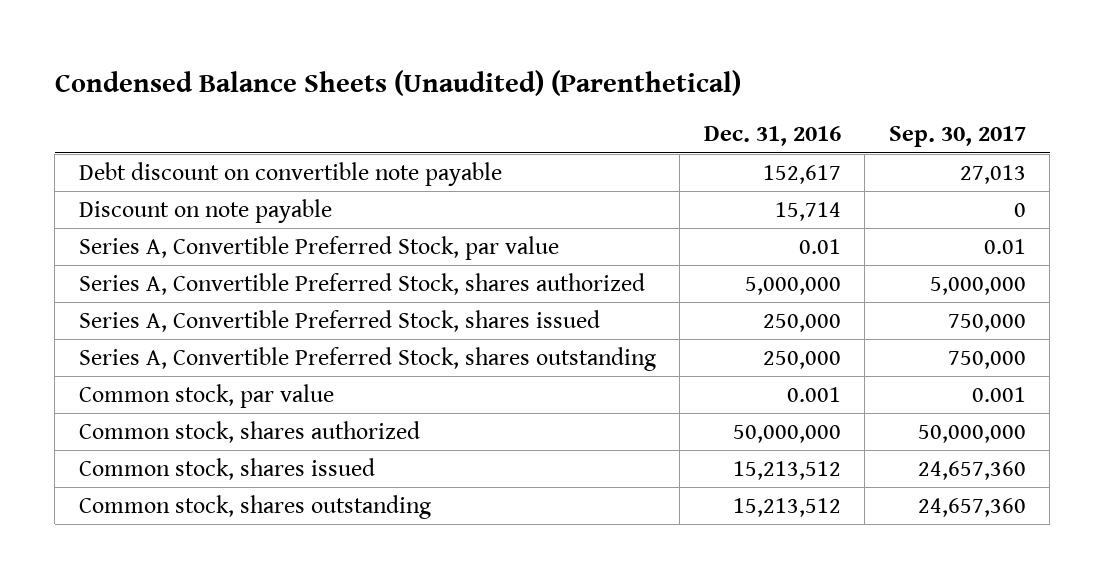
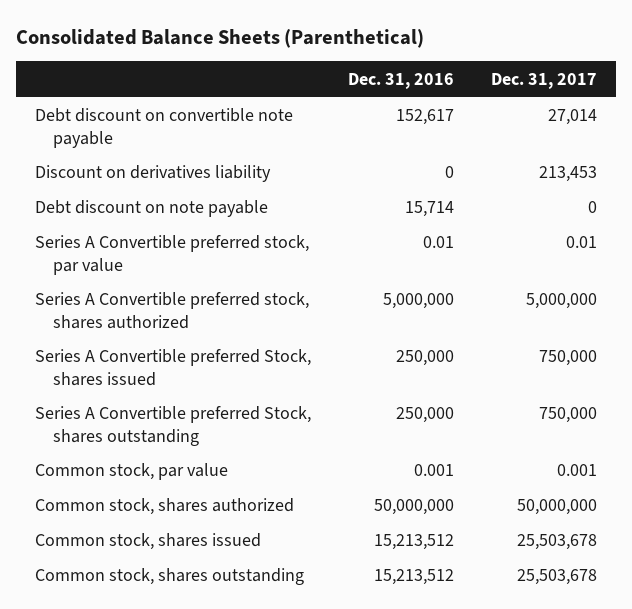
- Condensed Balance Sheets (Unaudited) (Parenthetical)
+ Consolidated Balance Sheets (Parenthetical)
- | Dec. 31, 2016 | Sep. 30, 2017
+ | Dec. 31, 2016 | Dec. 31, 2017
- Discount on note payable | 15,714 | 0
- Series A, Convertible Preferred Stock, par value | 0.01 | 0.01
- Series A, Convertible Preferred Stock, shares authorized | 5,000,000 | 5,000,000
- Series A, Convertible Preferred Stock, shares issued | 250,000 | 750,000
- Series A, Convertible Preferred Stock, shares outstanding | 250,000 | 750,000
+ Discount on derivatives liability | 0 | 213,453
+ Debt discount on note payable | 15,714 | 0
+ Series A Convertible preferred stock, par value | 0.01 | 0.01
+ Series A Convertible preferred stock, shares authorized | 5,000,000 | 5,000,000
+ Series A Convertible preferred Stock, shares issued | 250,000 | 750,000
+ Series A Convertible preferred Stock, shares outstanding | 250,000 | 750,000

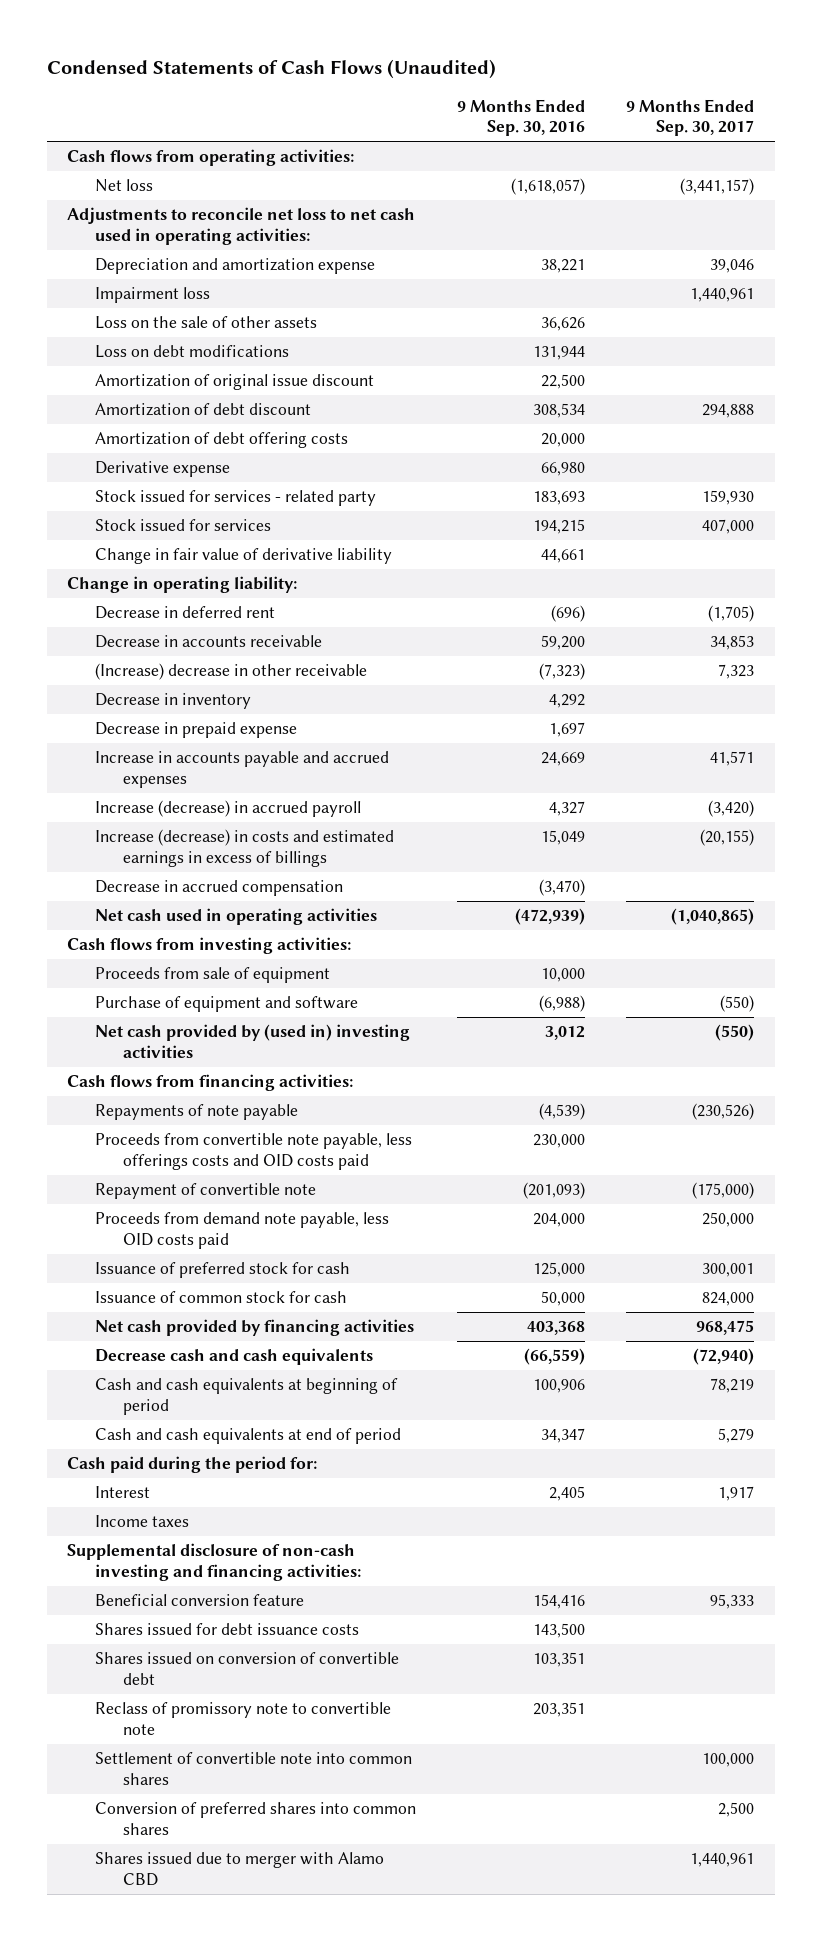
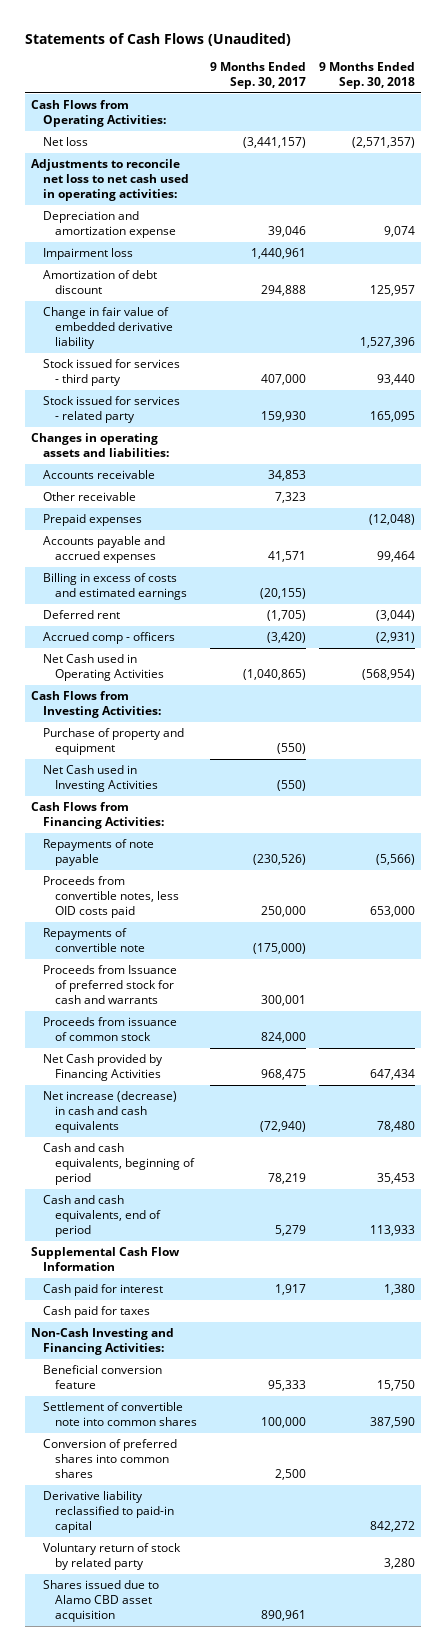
- Condensed Statements of Cash Flows (Unaudited)
+ Statements of Cash Flows (Unaudited)
- | 9 Months Ended Sep. 30, 2016 | 9 Months Ended Sep. 30, 2017
+ | 9 Months Ended Sep. 30, 2017 | 9 Months Ended Sep. 30, 2018
- Cash flows from operating activities:
+ Cash Flows from Operating Activities:
- Loss on the sale of other assets | 36,626 |
- Loss on debt modifications | 131,944 |
- Amortization of original issue discount | 22,500 |
- Amortization of debt offering costs | 20,000 |
- Derivative expense | 66,980 |
+ Change in fair value of embedded derivative liability | | 1,527,396
+ Stock issued for services - third party | 407,000 | 93,440
- Stock issued for services | 194,215 | 407,000
- Change in fair value of derivative liability | 44,661 |
- Change in operating liability:
- Decrease in deferred rent | (696) | (1,705)
- Decrease in accounts receivable | 59,200 | 34,853
- (Increase) decrease in other receivable | (7,323) | 7,323
- Decrease in inventory | 4,292 |
- Decrease in prepaid expense | 1,697 |
- Increase in accounts payable and accrued expenses | 24,669 | 41,571
- Increase (decrease) in accrued payroll | 4,327 | (3,420)
- Increase (decrease) in costs and estimated earnings in excess of billings | 15,049 | (20,155)
- Decrease in accrued compensation | (3,470) |
- Net cash used in operating activities | (472,939) | (1,040,865)
- Cash flows from investing activities:
- Proceeds from sale of equipment | 10,000 |
- Purchase of equipment and software | (6,988) | (550)
- Net cash provided by (used in) investing activities | 3,012 | (550)
- Cash flows from financing activities:
+ Changes in operating assets and liabilities:
+ Accounts receivable | 34,853 |
+ Other receivable | 7,323 |
+ Prepaid expenses | | (12,048)
+ Accounts payable and accrued expenses | 41,571 | 99,464
+ Billing in excess of costs and estimated earnings | (20,155) |
+ Deferred rent | (1,705) | (3,044)
+ Accrued comp - officers | (3,420) | (2,931)
+ Net Cash used in Operating Activities | (1,040,865) | (568,954)
+ Cash Flows from Investing Activities:
+ Purchase of property and equipment | (550) |
+ Net Cash used in Investing Activities | (550) |
+ Cash Flows from Financing Activities:
- Proceeds from convertible note payable, less offerings costs and OID costs paid | 230,000 |
- Repayment of convertible note | (201,093) | (175,000)
- Proceeds from demand note payable, less OID costs paid | 204,000 | 250,000
- Issuance of preferred stock for cash | 125,000 | 300,001
- Issuance of common stock for cash | 50,000 | 824,000
- Net cash provided by financing activities | 403,368 | 968,475
- Decrease cash and cash equivalents | (66,559) | (72,940)
- Cash and cash equivalents at beginning of period | 100,906 | 78,219
- Cash and cash equivalents at end of period | 34,347 | 5,279
- Cash paid during the period for:
- Interest | 2,405 | 1,917
- Income taxes
- Supplemental disclosure of non-cash investing and financing activities:
+ Proceeds from convertible notes, less OID costs paid | 250,000 | 653,000
+ Repayments of convertible note | (175,000) |
+ Proceeds from Issuance of preferred stock for cash and warrants | 300,001 |
+ Proceeds from issuance of common stock | 824,000 |
+ Net Cash provided by Financing Activities | 968,475 | 647,434
+ Net increase (decrease) in cash and cash equivalents | (72,940) | 78,480
+ Cash and cash equivalents, beginning of period | 78,219 | 35,453
+ Cash and cash equivalents, end of period | 5,279 | 113,933
+ Supplemental Cash Flow Information
+ Cash paid for interest | 1,917 | 1,380
+ Cash paid for taxes
+ Non-Cash Investing and Financing Activities:
- Shares issued for debt issuance costs | 143,500 |
- Shares issued on conversion of convertible debt | 103,351 |
- Reclass of promissory note to convertible note | 203,351 |
- Shares issued due to merger with Alamo CBD | | 1,440,961
+ Derivative liability reclassified to paid-in capital | | 842,272
+ Voluntary return of stock by related party | | 3,280
+ Shares issued due to Alamo CBD asset acquisition | 890,961 |

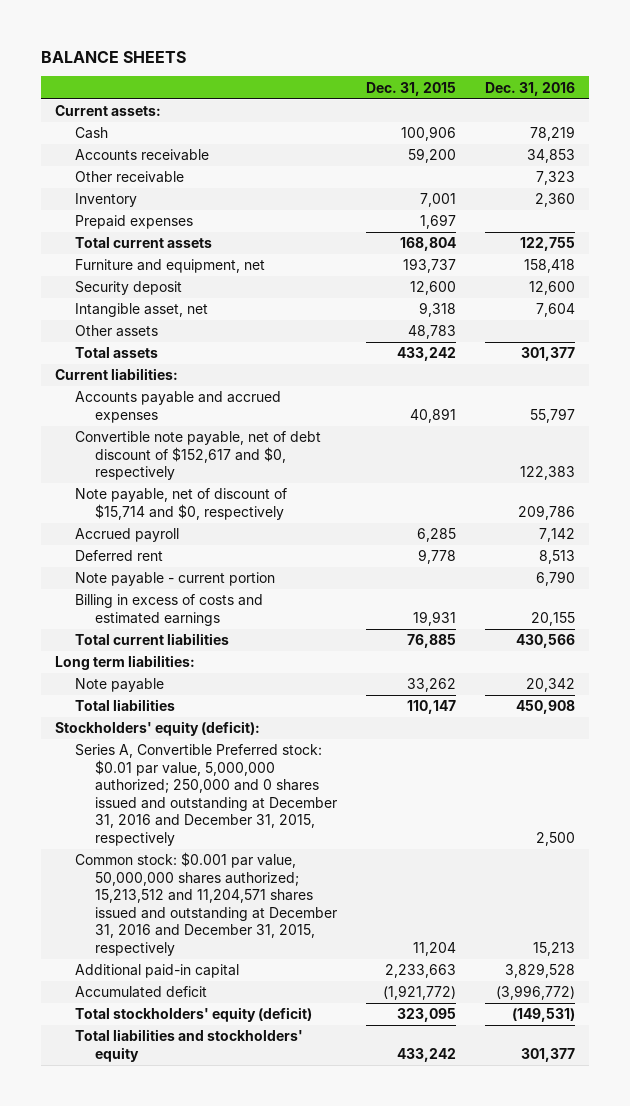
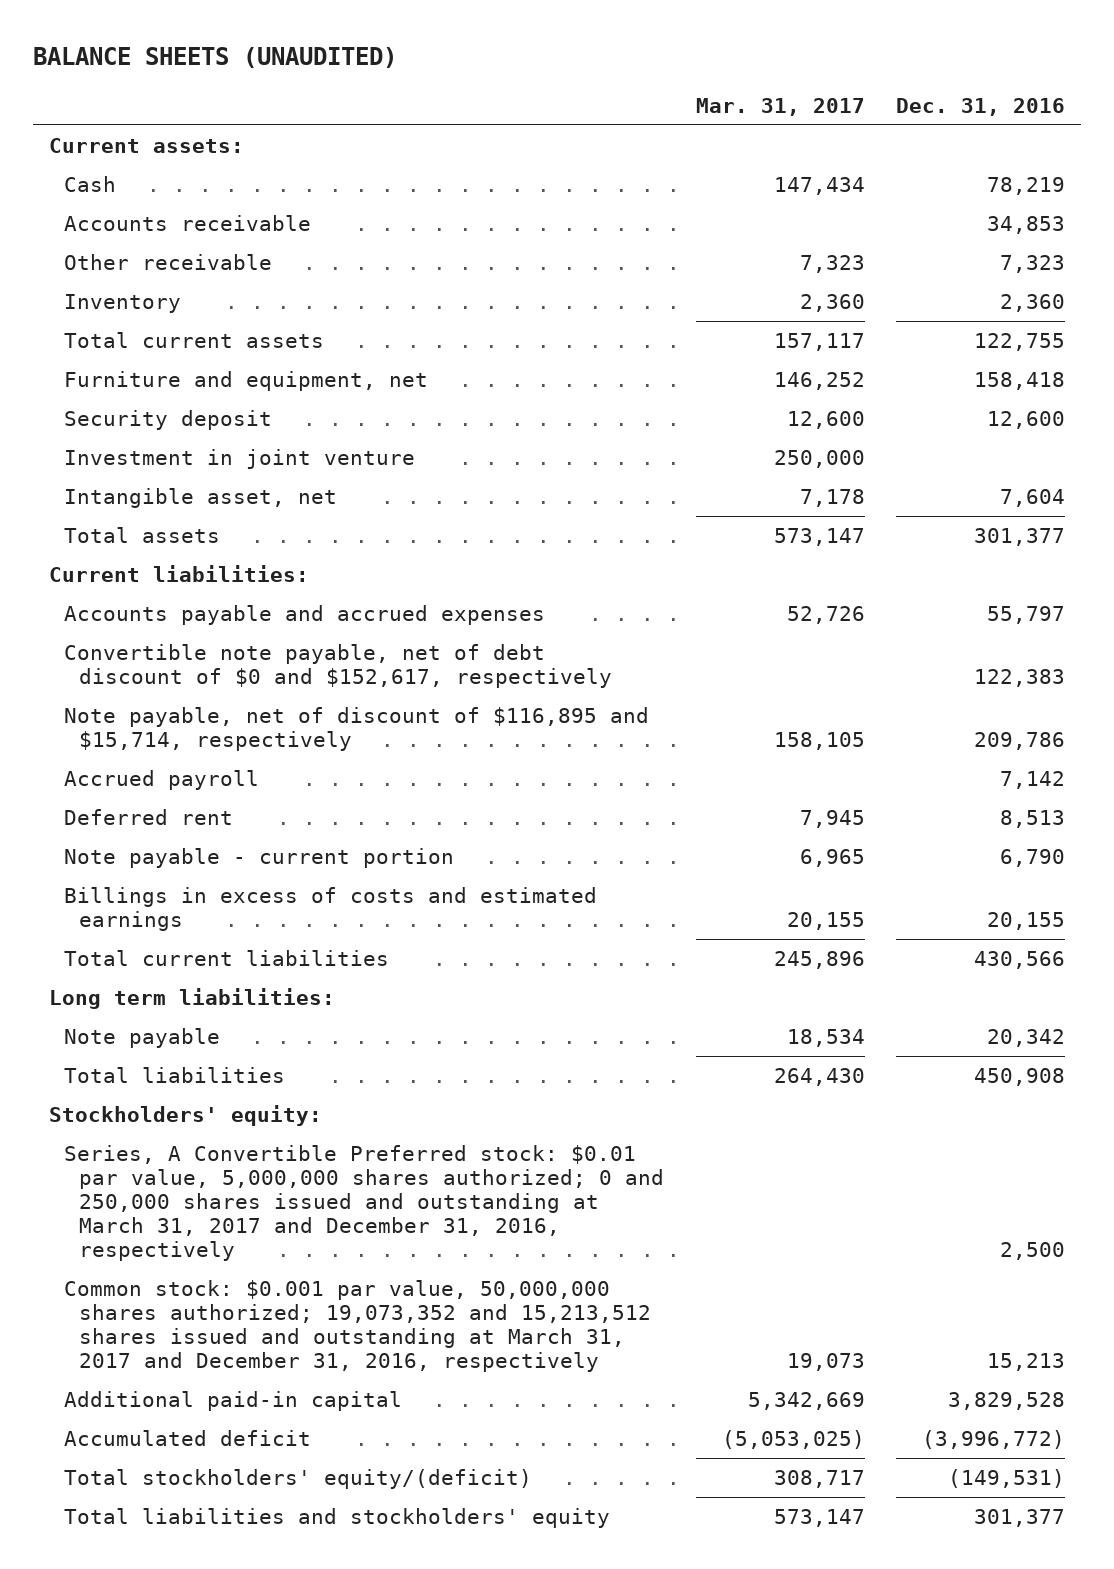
- BALANCE SHEETS
+ BALANCE SHEETS (UNAUDITED)
- | Dec. 31, 2015 | Dec. 31, 2016
+ | Mar. 31, 2017 | Dec. 31, 2016
- Prepaid expenses | 1,697 |
+ Investment in joint venture | 250,000 |
- Other assets | 48,783 |
- Convertible note payable, net of debt discount of $152,617 and $0, respectively | | 122,383
- Note payable, net of discount of $15,714 and $0, respectively | | 209,786
+ Convertible note payable, net of debt discount of $0 and $152,617, respectively | | 122,383
+ Note payable, net of discount of $116,895 and $15,714, respectively | 158,105 | 209,786
- Billing in excess of costs and estimated earnings | 19,931 | 20,155
+ Billings in excess of costs and estimated earnings | 20,155 | 20,155
- Stockholders' equity (deficit):
- Series A, Convertible Preferred stock: $0.01 par value, 5,000,000 authorized; 250,000 and 0 shares issued and outstanding at December 31, 2016 and December 31, 2015, respectively | | 2,500
- Common stock: $0.001 par value, 50,000,000 shares authorized; 15,213,512 and 11,204,571 shares issued and outstanding at December 31, 2016 and December 31, 2015, respectively | 11,204 | 15,213
+ Stockholders' equity:
+ Series, A Convertible Preferred stock: $0.01 par value, 5,000,000 shares authorized; 0 and 250,000 shares issued and outstanding at March 31, 2017 and December 31, 2016, respectively | | 2,500
+ Common stock: $0.001 par value, 50,000,000 shares authorized; 19,073,352 and 15,213,512 shares issued and outstanding at March 31, 2017 and December 31, 2016, respectively | 19,073 | 15,213
- Total stockholders' equity (deficit) | 323,095 | (149,531)
+ Total stockholders' equity/(deficit) | 308,717 | (149,531)

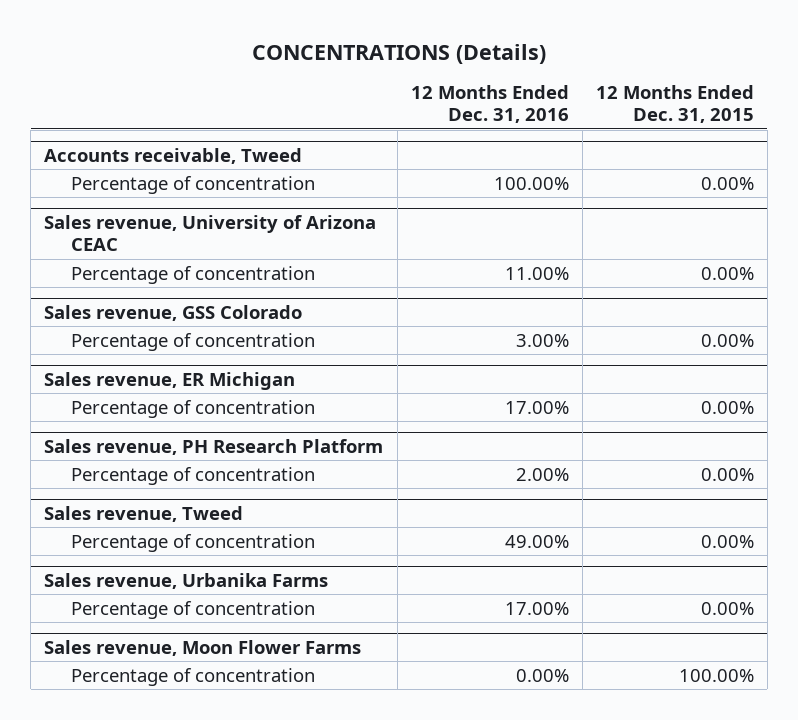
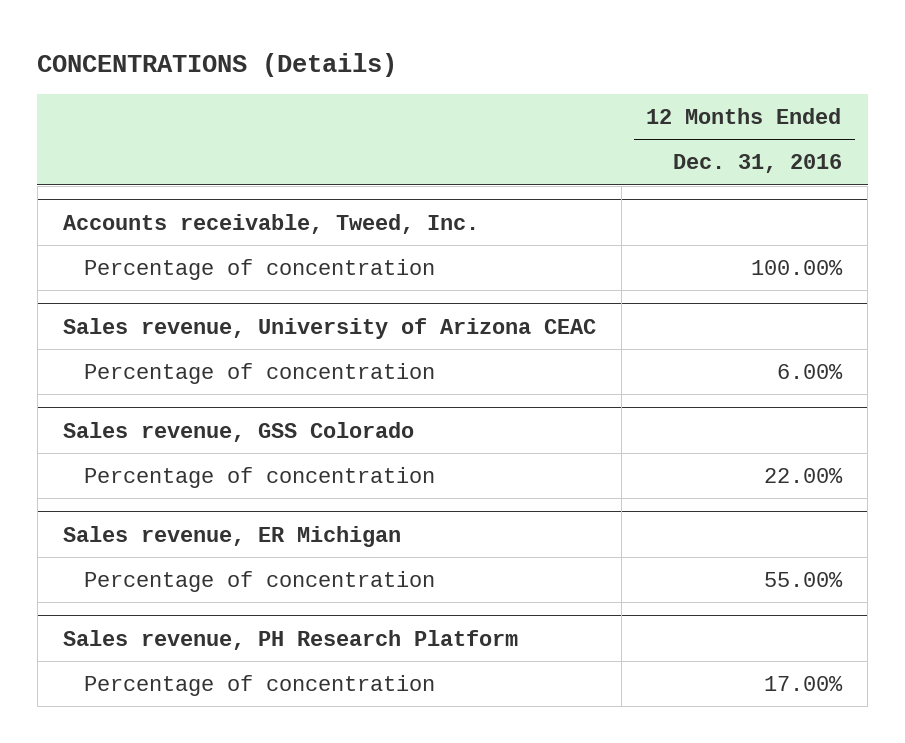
- | 12 Months Ended Dec. 31, 2016 | 12 Months Ended Dec. 31, 2015
+ | 12 Months Ended Dec. 31, 2016
- Accounts receivable, Tweed
+ Accounts receivable, Tweed, Inc.
@ Sales revenue, University of Arizona CEAC
- Percentage of concentration | 11.00% | 0.00%
+ Percentage of concentration | 6.00%
@ Sales revenue, GSS Colorado
- Percentage of concentration | 3.00% | 0.00%
+ Percentage of concentration | 22.00%
@ Sales revenue, ER Michigan
- Percentage of concentration | 17.00% | 0.00%
+ Percentage of concentration | 55.00%
@ Sales revenue, PH Research Platform
- Percentage of concentration | 2.00% | 0.00%
- Sales revenue, Tweed
- Percentage of concentration | 49.00% | 0.00%
- Sales revenue, Urbanika Farms
- Sales revenue, Moon Flower Farms
- Percentage of concentration | 0.00% | 100.00%

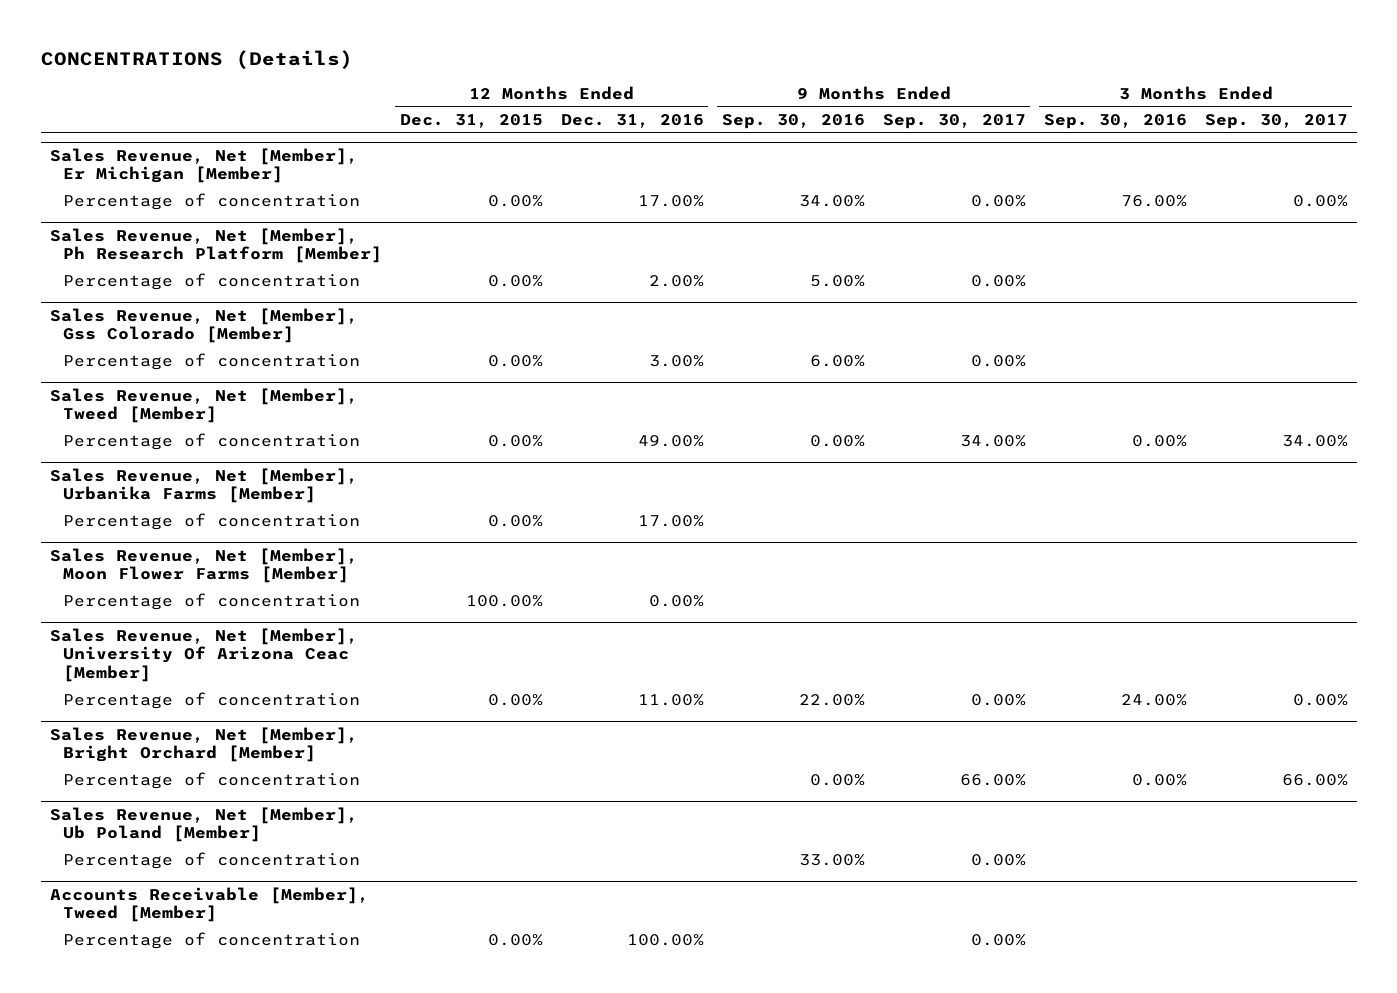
- | 12 Months Ended Dec. 31, 2016
+ | 12 Months Ended Dec. 31, 2015 | 12 Months Ended Dec. 31, 2016 | 9 Months Ended Sep. 30, 2016 | 9 Months Ended Sep. 30, 2017 | 3 Months Ended Sep. 30, 2016 | 3 Months Ended Sep. 30, 2017
- Accounts receivable, Tweed, Inc.
- Percentage of concentration | 100.00%
- Sales revenue, University of Arizona CEAC
- Percentage of concentration | 6.00%
- Sales revenue, GSS Colorado
- Percentage of concentration | 22.00%
- Sales revenue, ER Michigan
- Percentage of concentration | 55.00%
- Sales revenue, PH Research Platform
+ Sales Revenue, Net [Member], Er Michigan [Member]
+ Sales Revenue, Net [Member], Ph Research Platform [Member]
+ Percentage of concentration | 0.00% | 2.00% | 5.00% | 0.00% | |
+ Sales Revenue, Net [Member], Gss Colorado [Member]
+ Percentage of concentration | 0.00% | 3.00% | 6.00% | 0.00% | |
+ Sales Revenue, Net [Member], Tweed [Member]
+ Percentage of concentration | 0.00% | 49.00% | 0.00% | 34.00% | 0.00% | 34.00%
+ Sales Revenue, Net [Member], Urbanika Farms [Member]
+ Percentage of concentration | 0.00% | 17.00% | | | |
+ Sales Revenue, Net [Member], Moon Flower Farms [Member]
+ Percentage of concentration | 100.00% | 0.00% | | | |
+ Sales Revenue, Net [Member], University Of Arizona Ceac [Member]
+ Percentage of concentration | 0.00% | 11.00% | 22.00% | 0.00% | 24.00% | 0.00%
+ Sales Revenue, Net [Member], Bright Orchard [Member]
+ Percentage of concentration | | | 0.00% | 66.00% | 0.00% | 66.00%
+ Sales Revenue, Net [Member], Ub Poland [Member]
+ Percentage of concentration | | | 33.00% | 0.00% | |
+ Accounts Receivable [Member], Tweed [Member]
+ Percentage of concentration | 0.00% | 100.00% | | 0.00% | |

